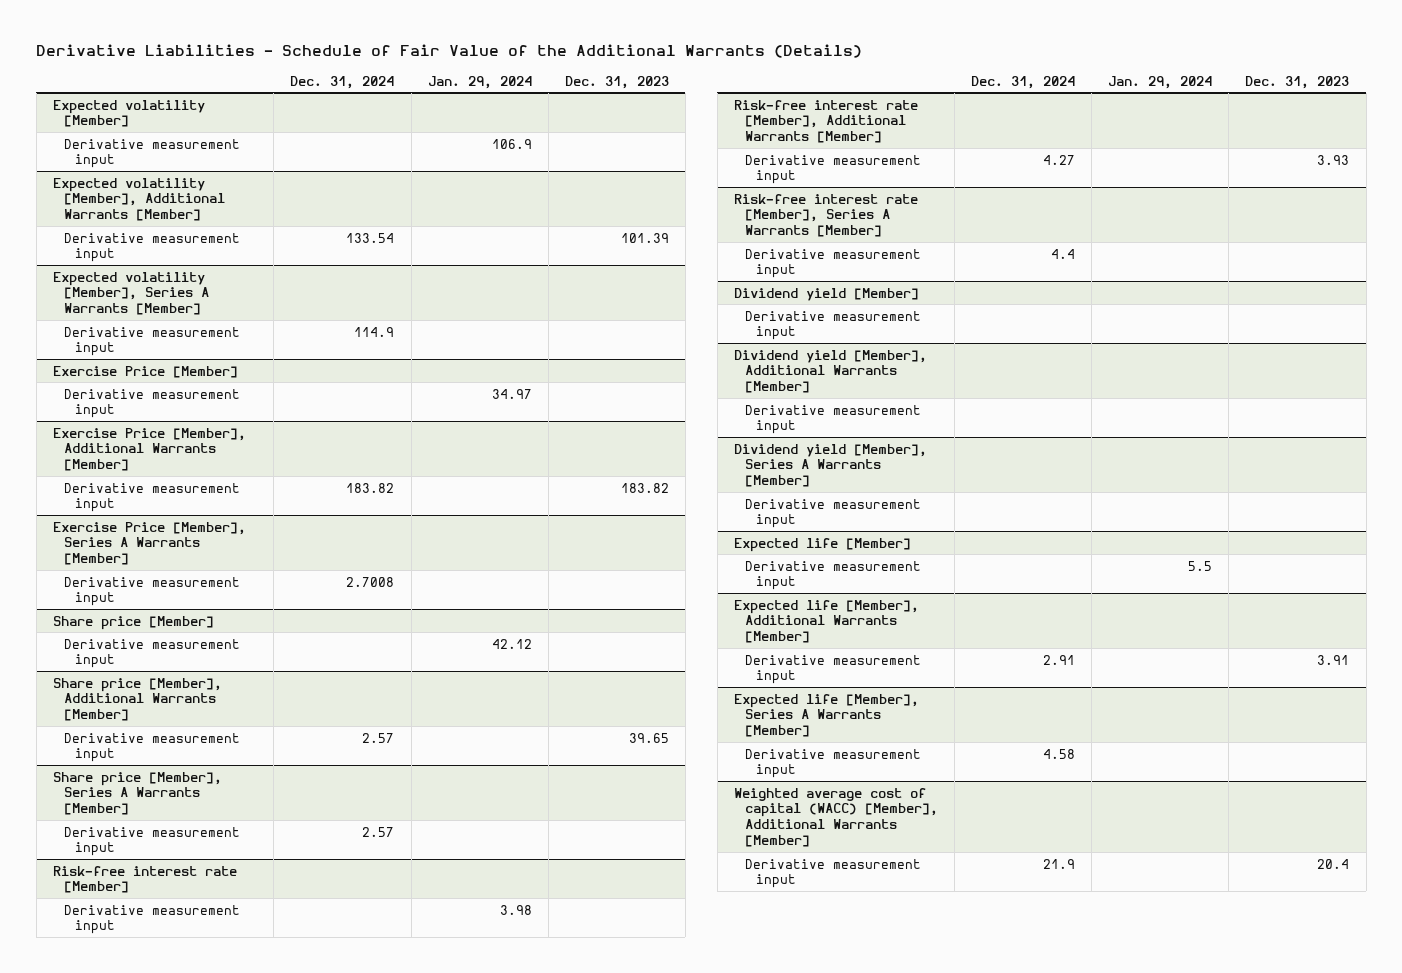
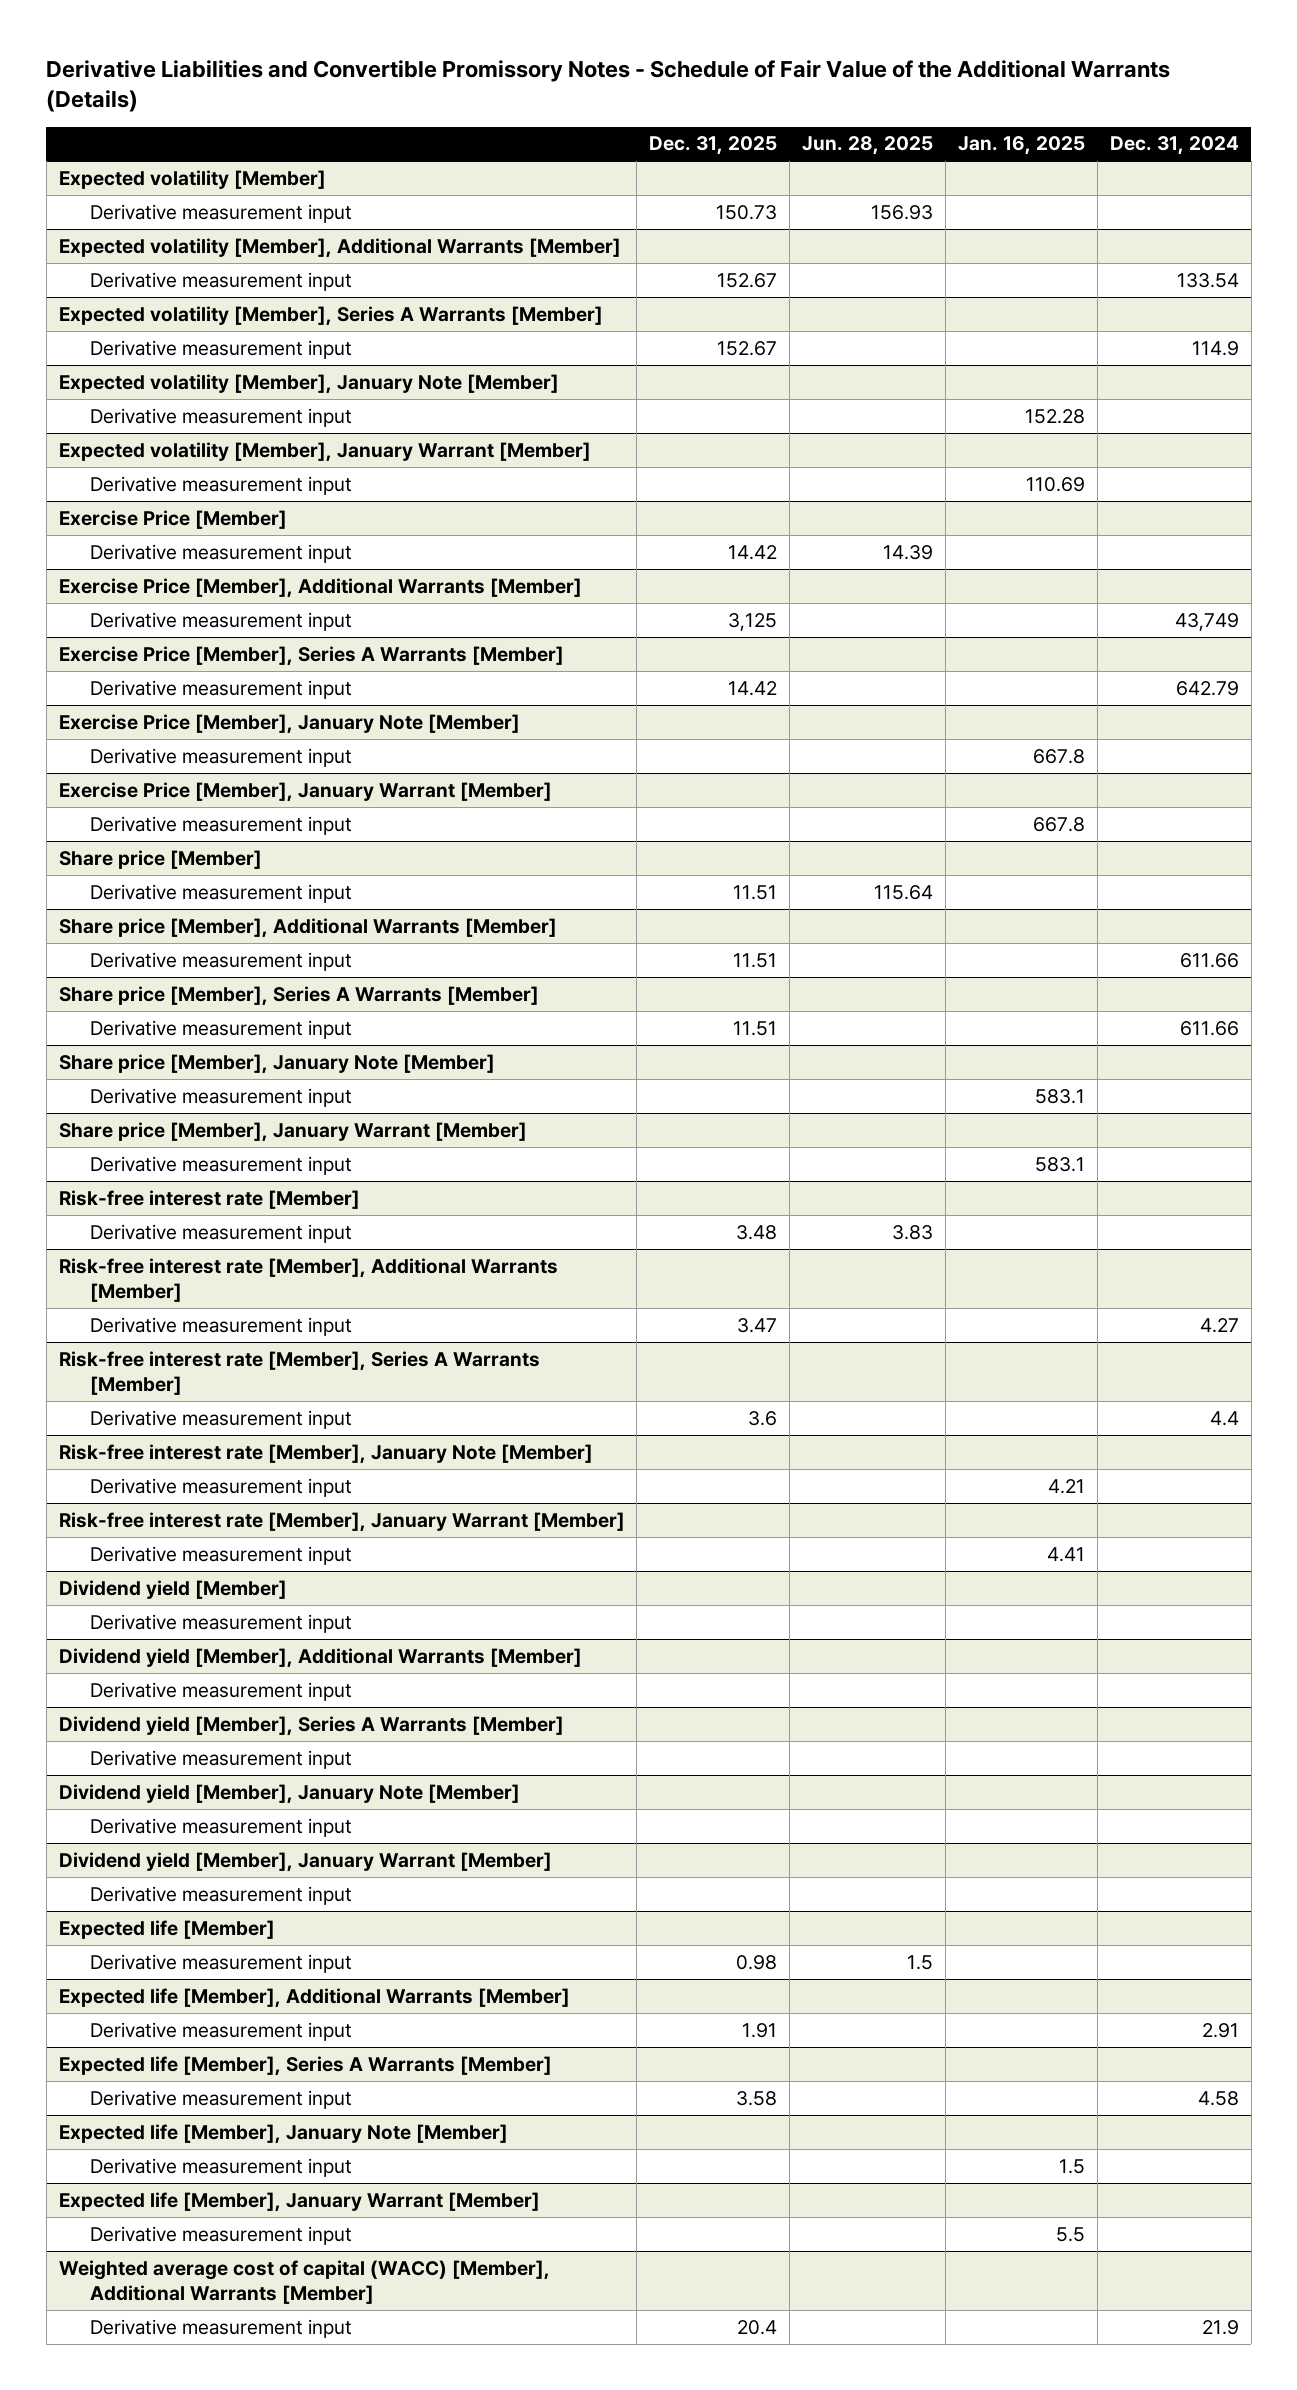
- Derivative Liabilities - Schedule of Fair Value of the Additional Warrants (Details)
+ Derivative Liabilities and Convertible Promissory Notes - Schedule of Fair Value of the Additional Warrants (Details)
- | Dec. 31, 2024 | Jan. 29, 2024 | Dec. 31, 2023
+ | Dec. 31, 2025 | Jun. 28, 2025 | Jan. 16, 2025 | Dec. 31, 2024
+ Expected volatility [Member], January Note [Member]
+ Derivative measurement input | | | 152.28 |
+ Expected volatility [Member], January Warrant [Member]
+ Derivative measurement input | | | 110.69 |
@ Exercise Price [Member], Additional Warrants [Member]
- Derivative measurement input | 183.82 | | 183.82
+ Derivative measurement input | 3,125 | | | 43,749
@ Exercise Price [Member], Series A Warrants [Member]
- Derivative measurement input | 2.7008 | |
+ Derivative measurement input | 14.42 | | | 642.79
+ Exercise Price [Member], January Note [Member]
+ Derivative measurement input | | | 667.8 |
+ Exercise Price [Member], January Warrant [Member]
+ Derivative measurement input | | | 667.8 |
@ Share price [Member], Additional Warrants [Member]
- Derivative measurement input | 2.57 | | 39.65
+ Derivative measurement input | 11.51 | | | 611.66
@ Share price [Member], Series A Warrants [Member]
- Derivative measurement input | 2.57 | |
+ Derivative measurement input | 11.51 | | | 611.66
+ Share price [Member], January Note [Member]
+ Derivative measurement input | | | 583.1 |
+ Share price [Member], January Warrant [Member]
+ Derivative measurement input | | | 583.1 |
+ Risk-free interest rate [Member], January Note [Member]
+ Derivative measurement input | | | 4.21 |
+ Risk-free interest rate [Member], January Warrant [Member]
+ Derivative measurement input | | | 4.41 |
+ Dividend yield [Member], January Note [Member]
+ Derivative measurement input
+ Dividend yield [Member], January Warrant [Member]
+ Derivative measurement input
+ Expected life [Member], January Note [Member]
+ Derivative measurement input | | | 1.5 |
+ Expected life [Member], January Warrant [Member]
+ Derivative measurement input | | | 5.5 |

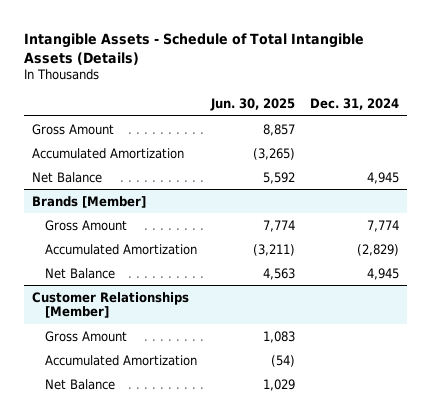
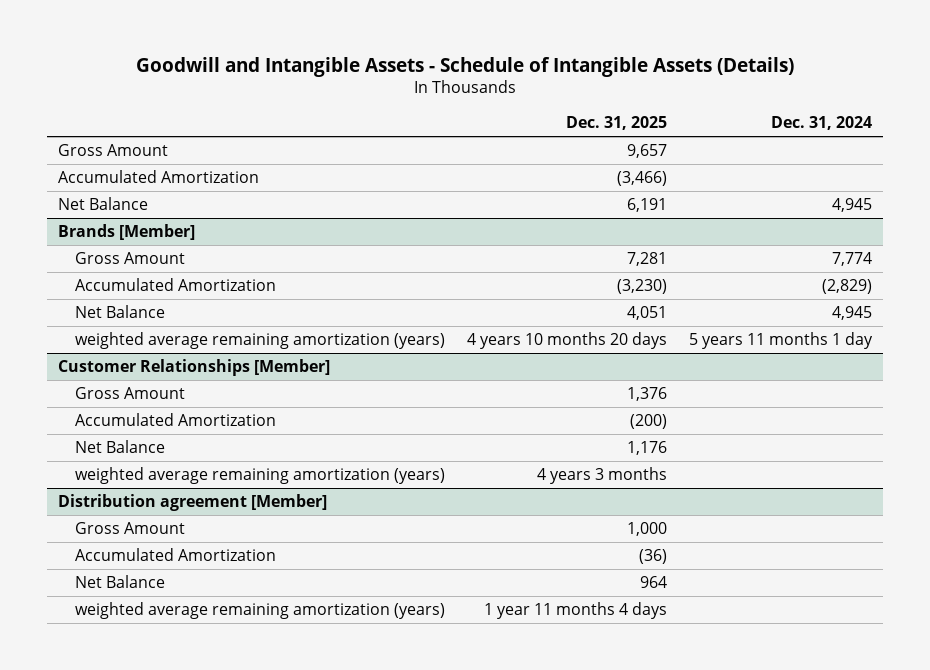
- Intangible Assets - Schedule of Total Intangible Assets (Details)
+ Goodwill and Intangible Assets - Schedule of Intangible Assets (Details)
- | Jun. 30, 2025 | Dec. 31, 2024
+ | Dec. 31, 2025 | Dec. 31, 2024
@ Brands [Member]
+ weighted average remaining amortization (years) | 4 years 10 months 20 days | 5 years 11 months 1 day
@ Customer Relationships [Member]
+ weighted average remaining amortization (years) | 4 years 3 months |
+ Distribution agreement [Member]
+ Gross Amount | 1,000 |
+ Accumulated Amortization | (36) |
+ Net Balance | 964 |
+ weighted average remaining amortization (years) | 1 year 11 months 4 days |

